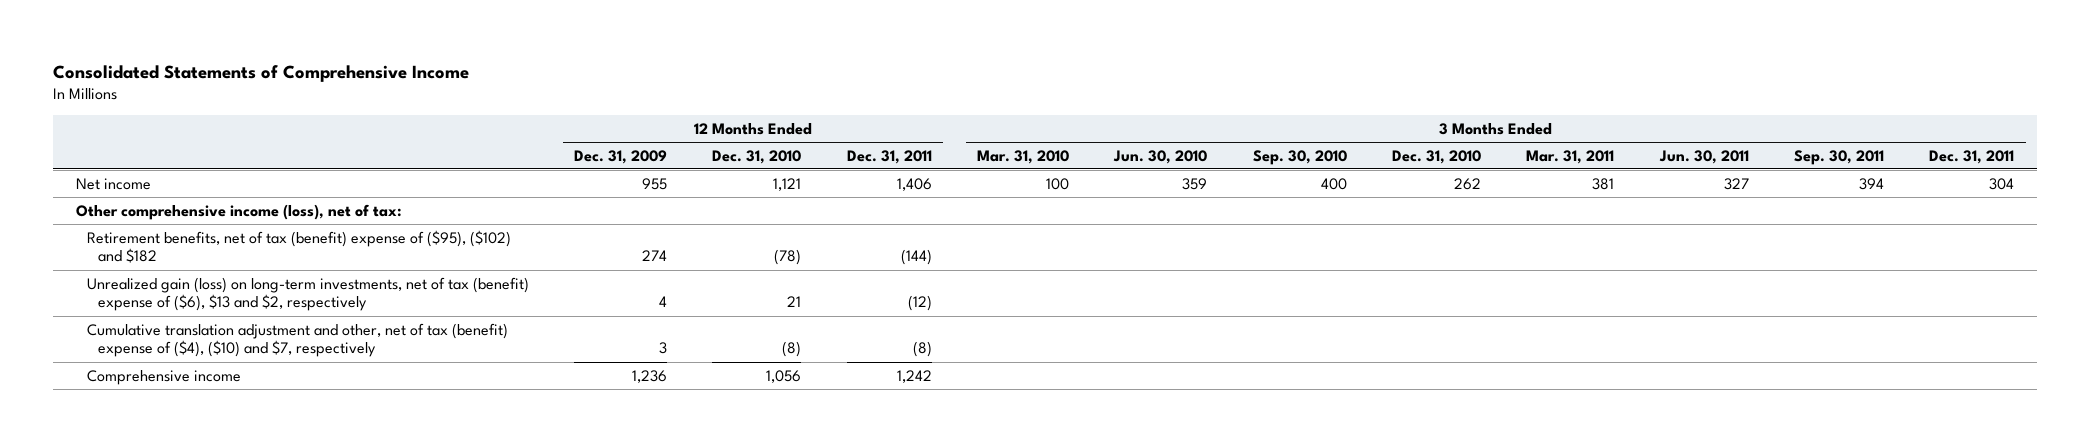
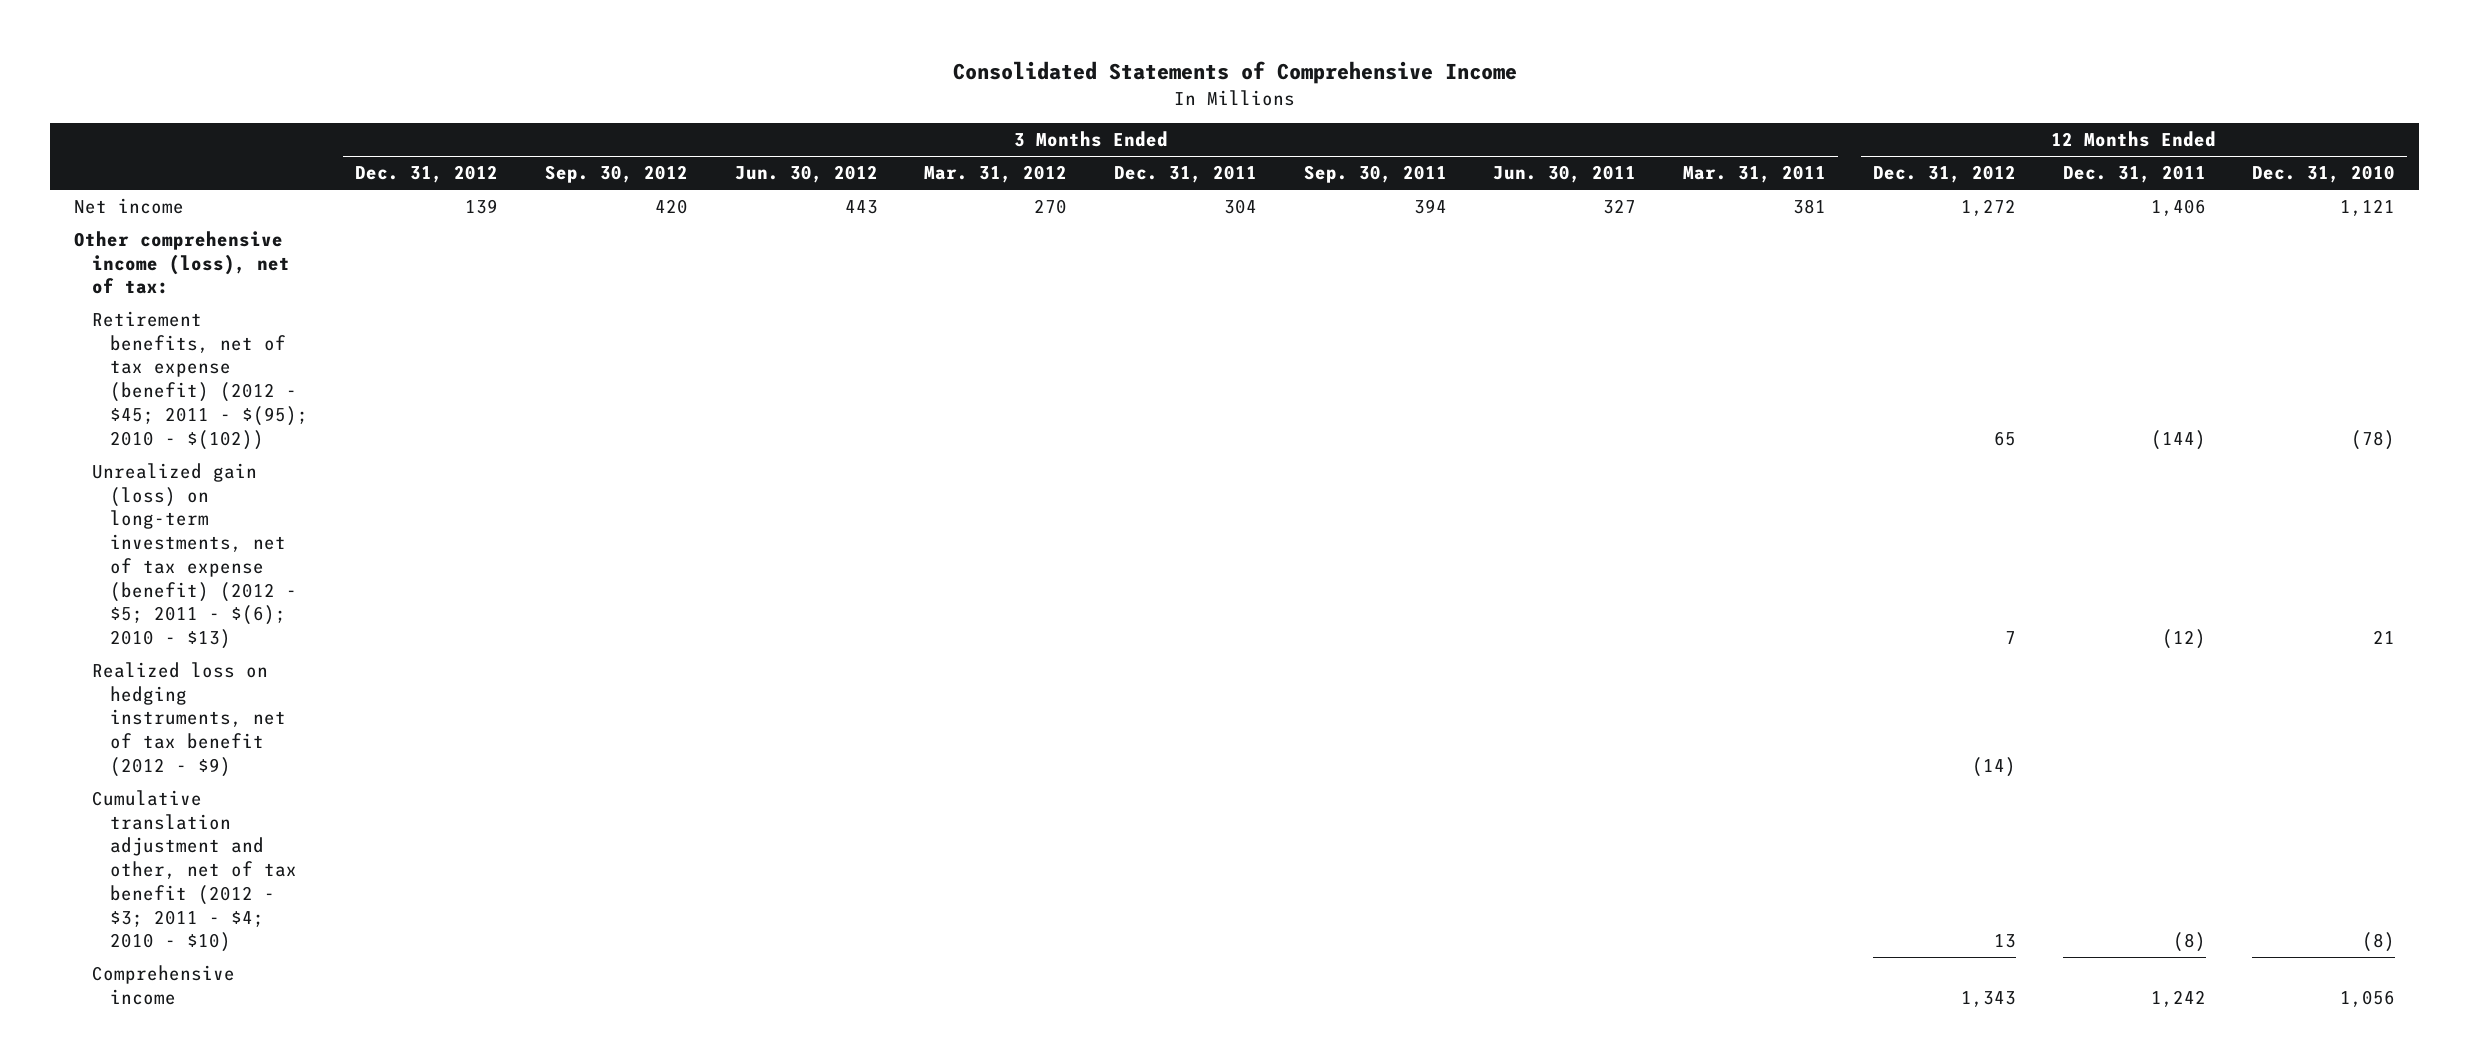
- | 12 Months Ended Dec. 31, 2009 | 12 Months Ended Dec. 31, 2010 | 12 Months Ended Dec. 31, 2011 | 3 Months Ended Mar. 31, 2010 | 3 Months Ended Jun. 30, 2010 | 3 Months Ended Sep. 30, 2010 | 3 Months Ended Dec. 31, 2010 | 3 Months Ended Mar. 31, 2011 | 3 Months Ended Jun. 30, 2011 | 3 Months Ended Sep. 30, 2011 | 3 Months Ended Dec. 31, 2011
+ | 3 Months Ended Dec. 31, 2012 | 3 Months Ended Sep. 30, 2012 | 3 Months Ended Jun. 30, 2012 | 3 Months Ended Mar. 31, 2012 | 3 Months Ended Dec. 31, 2011 | 3 Months Ended Sep. 30, 2011 | 3 Months Ended Jun. 30, 2011 | 3 Months Ended Mar. 31, 2011 | 12 Months Ended Dec. 31, 2012 | 12 Months Ended Dec. 31, 2011 | 12 Months Ended Dec. 31, 2010
- Retirement benefits, net of tax (benefit) expense of ($95), ($102) and $182 | 274 | (78) | (144) | | | | | | | |
- Unrealized gain (loss) on long-term investments, net of tax (benefit) expense of ($6), $13 and $2, respectively | 4 | 21 | (12) | | | | | | | |
- Cumulative translation adjustment and other, net of tax (benefit) expense of ($4), ($10) and $7, respectively | 3 | (8) | (8) | | | | | | | |
+ Retirement benefits, net of tax expense (benefit) (2012 - $45; 2011 - $(95); 2010 - $(102)) | | | | | | | | | 65 | (144) | (78)
+ Unrealized gain (loss) on long-term investments, net of tax expense (benefit) (2012 - $5; 2011 - $(6); 2010 - $13) | | | | | | | | | 7 | (12) | 21
+ Realized loss on hedging instruments, net of tax benefit (2012 - $9) | | | | | | | | | (14) | |
+ Cumulative translation adjustment and other, net of tax benefit (2012 - $3; 2011 - $4; 2010 - $10) | | | | | | | | | 13 | (8) | (8)

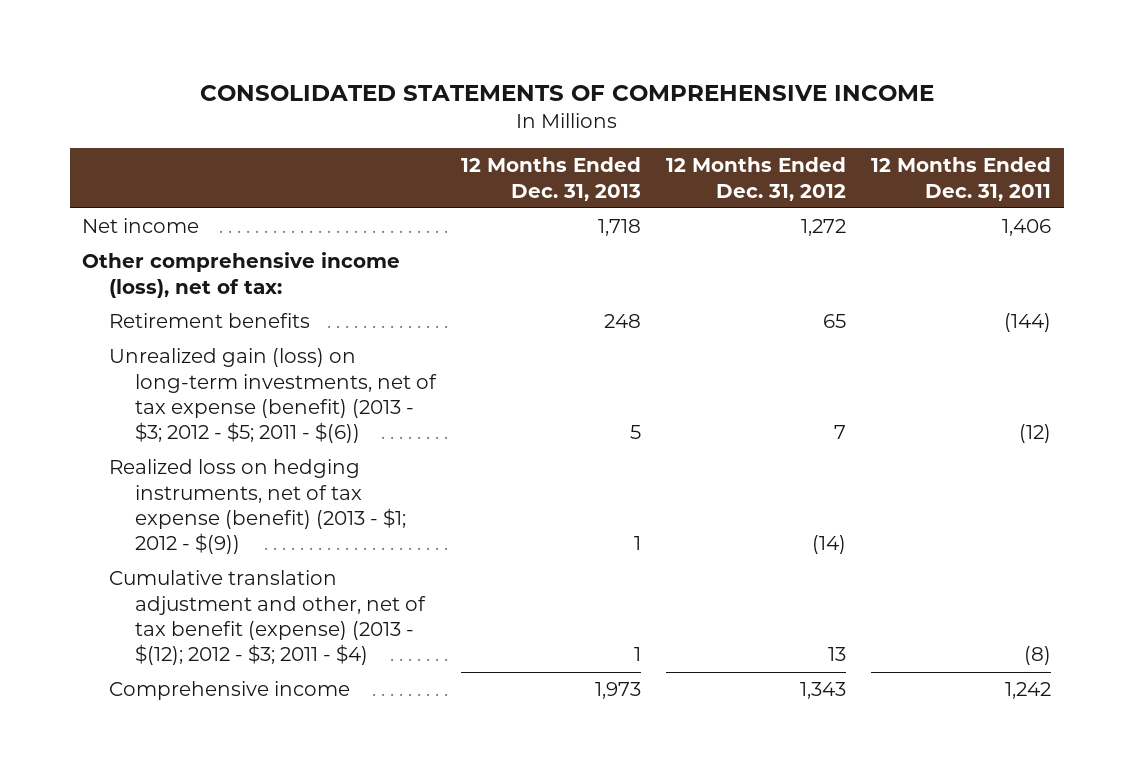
- Consolidated Statements of Comprehensive Income
+ CONSOLIDATED STATEMENTS OF COMPREHENSIVE INCOME
- | 3 Months Ended Dec. 31, 2012 | 3 Months Ended Sep. 30, 2012 | 3 Months Ended Jun. 30, 2012 | 3 Months Ended Mar. 31, 2012 | 3 Months Ended Dec. 31, 2011 | 3 Months Ended Sep. 30, 2011 | 3 Months Ended Jun. 30, 2011 | 3 Months Ended Mar. 31, 2011 | 12 Months Ended Dec. 31, 2012 | 12 Months Ended Dec. 31, 2011 | 12 Months Ended Dec. 31, 2010
+ | 12 Months Ended Dec. 31, 2013 | 12 Months Ended Dec. 31, 2012 | 12 Months Ended Dec. 31, 2011
- Retirement benefits, net of tax expense (benefit) (2012 - $45; 2011 - $(95); 2010 - $(102)) | | | | | | | | | 65 | (144) | (78)
- Unrealized gain (loss) on long-term investments, net of tax expense (benefit) (2012 - $5; 2011 - $(6); 2010 - $13) | | | | | | | | | 7 | (12) | 21
- Realized loss on hedging instruments, net of tax benefit (2012 - $9) | | | | | | | | | (14) | |
- Cumulative translation adjustment and other, net of tax benefit (2012 - $3; 2011 - $4; 2010 - $10) | | | | | | | | | 13 | (8) | (8)
+ Retirement benefits | 248 | 65 | (144)
+ Unrealized gain (loss) on long-term investments, net of tax expense (benefit) (2013 - $3; 2012 - $5; 2011 - $(6)) | 5 | 7 | (12)
+ Realized loss on hedging instruments, net of tax expense (benefit) (2013 - $1; 2012 - $(9)) | 1 | (14) |
+ Cumulative translation adjustment and other, net of tax benefit (expense) (2013 - $(12); 2012 - $3; 2011 - $4) | 1 | 13 | (8)

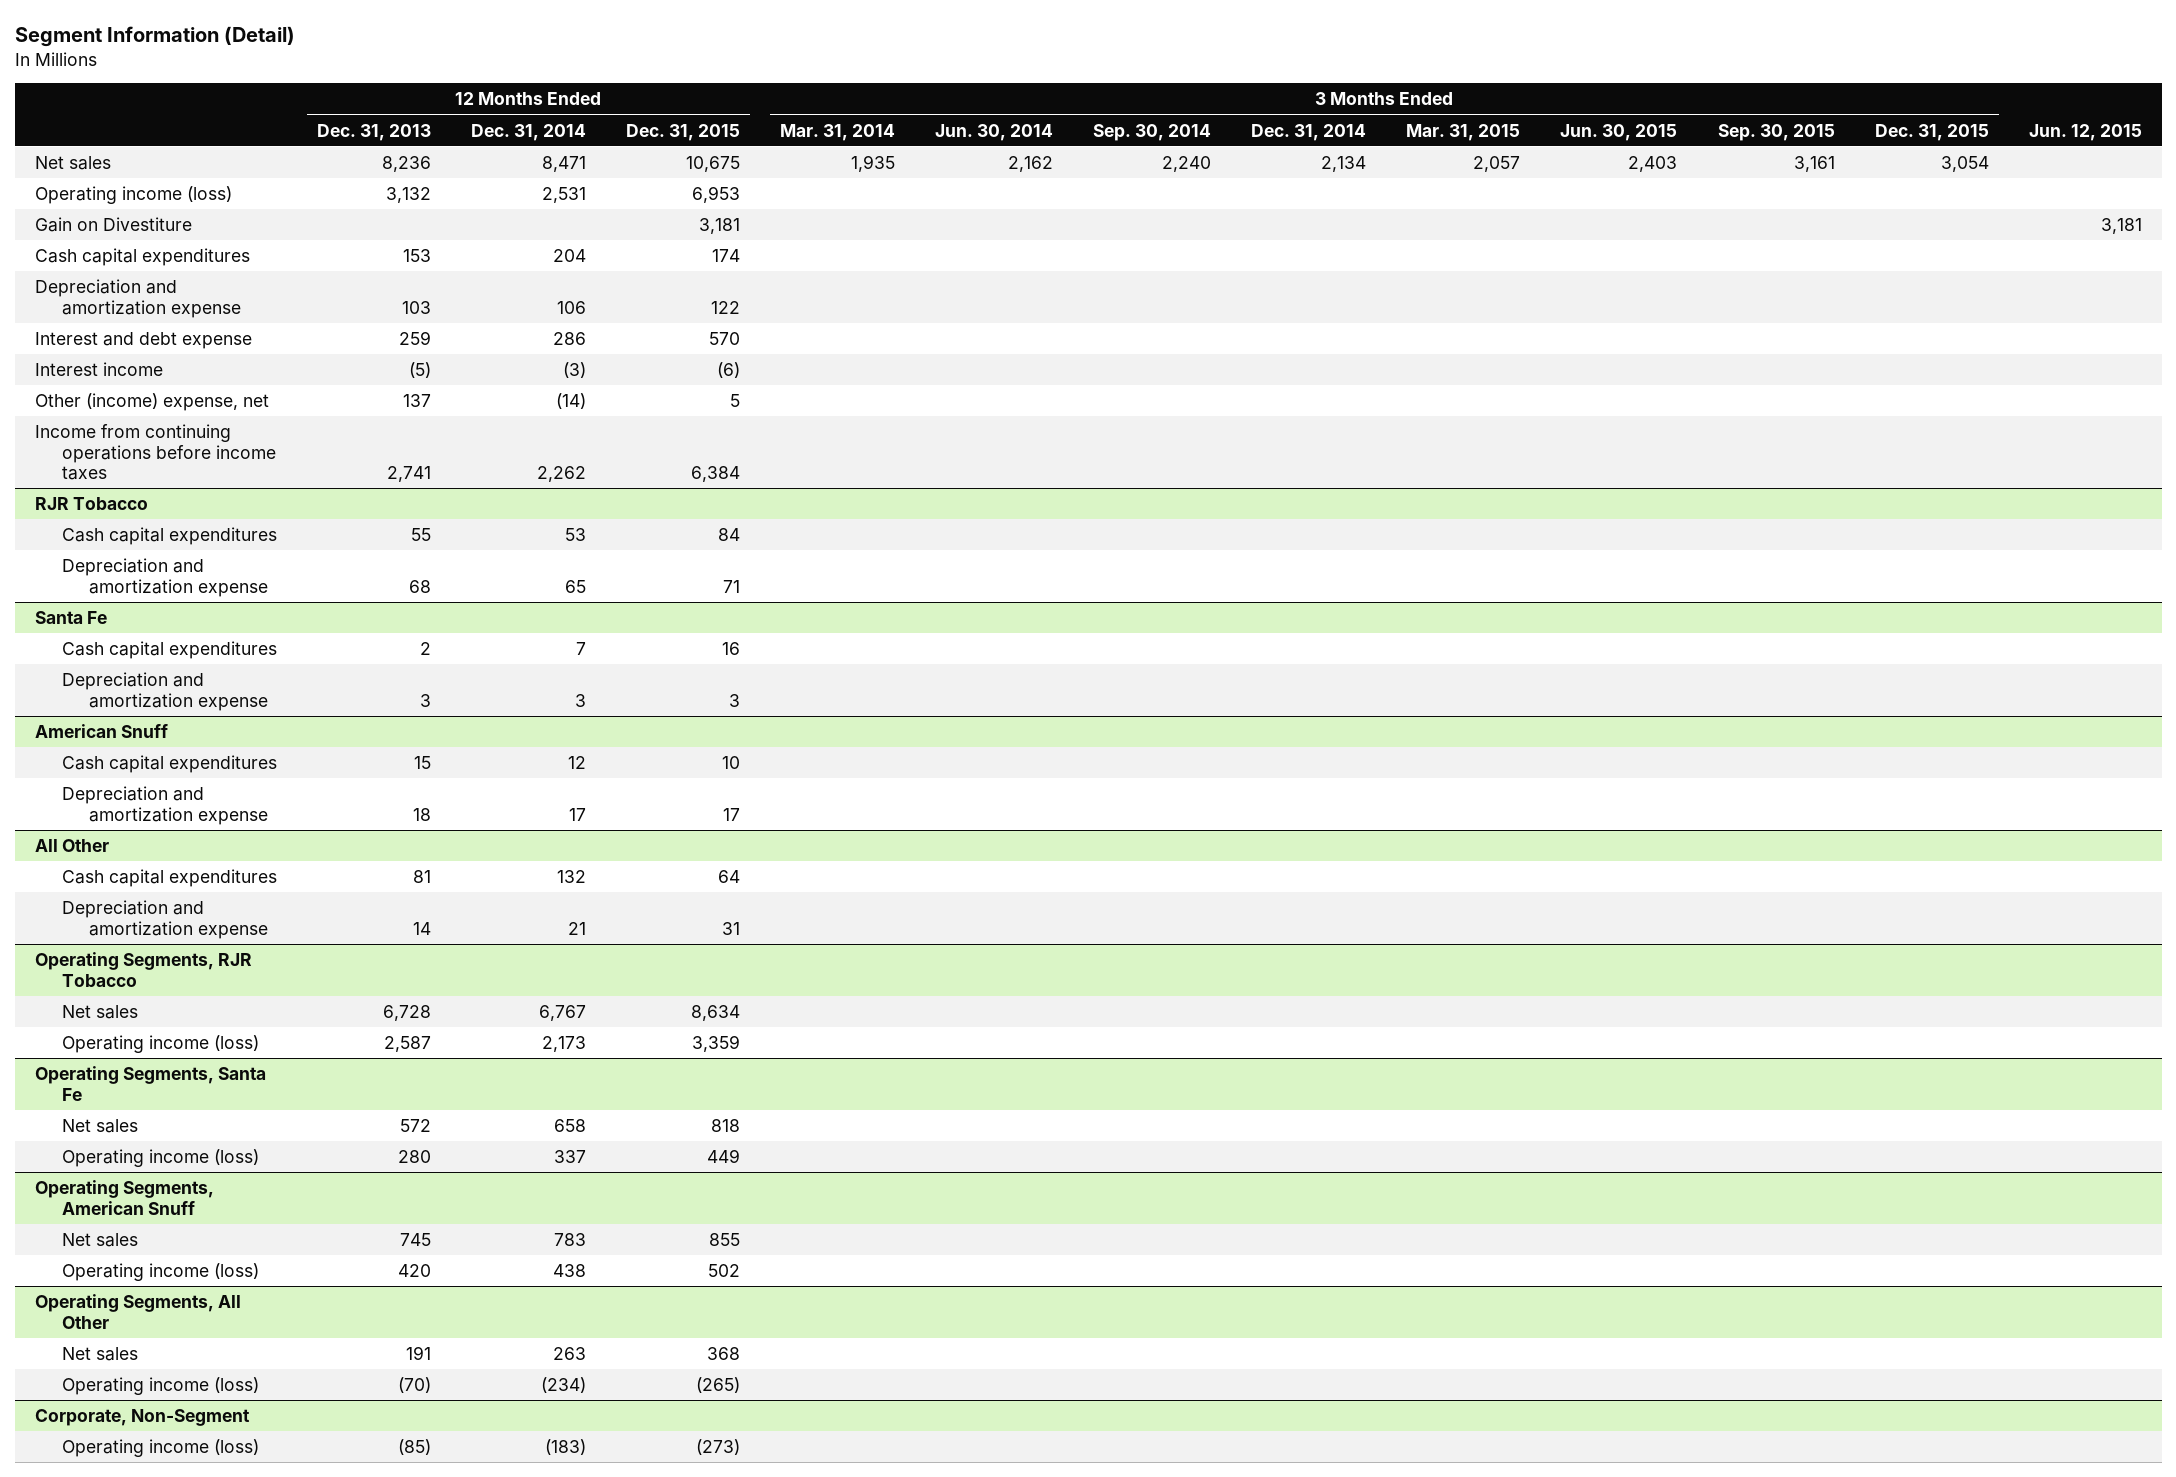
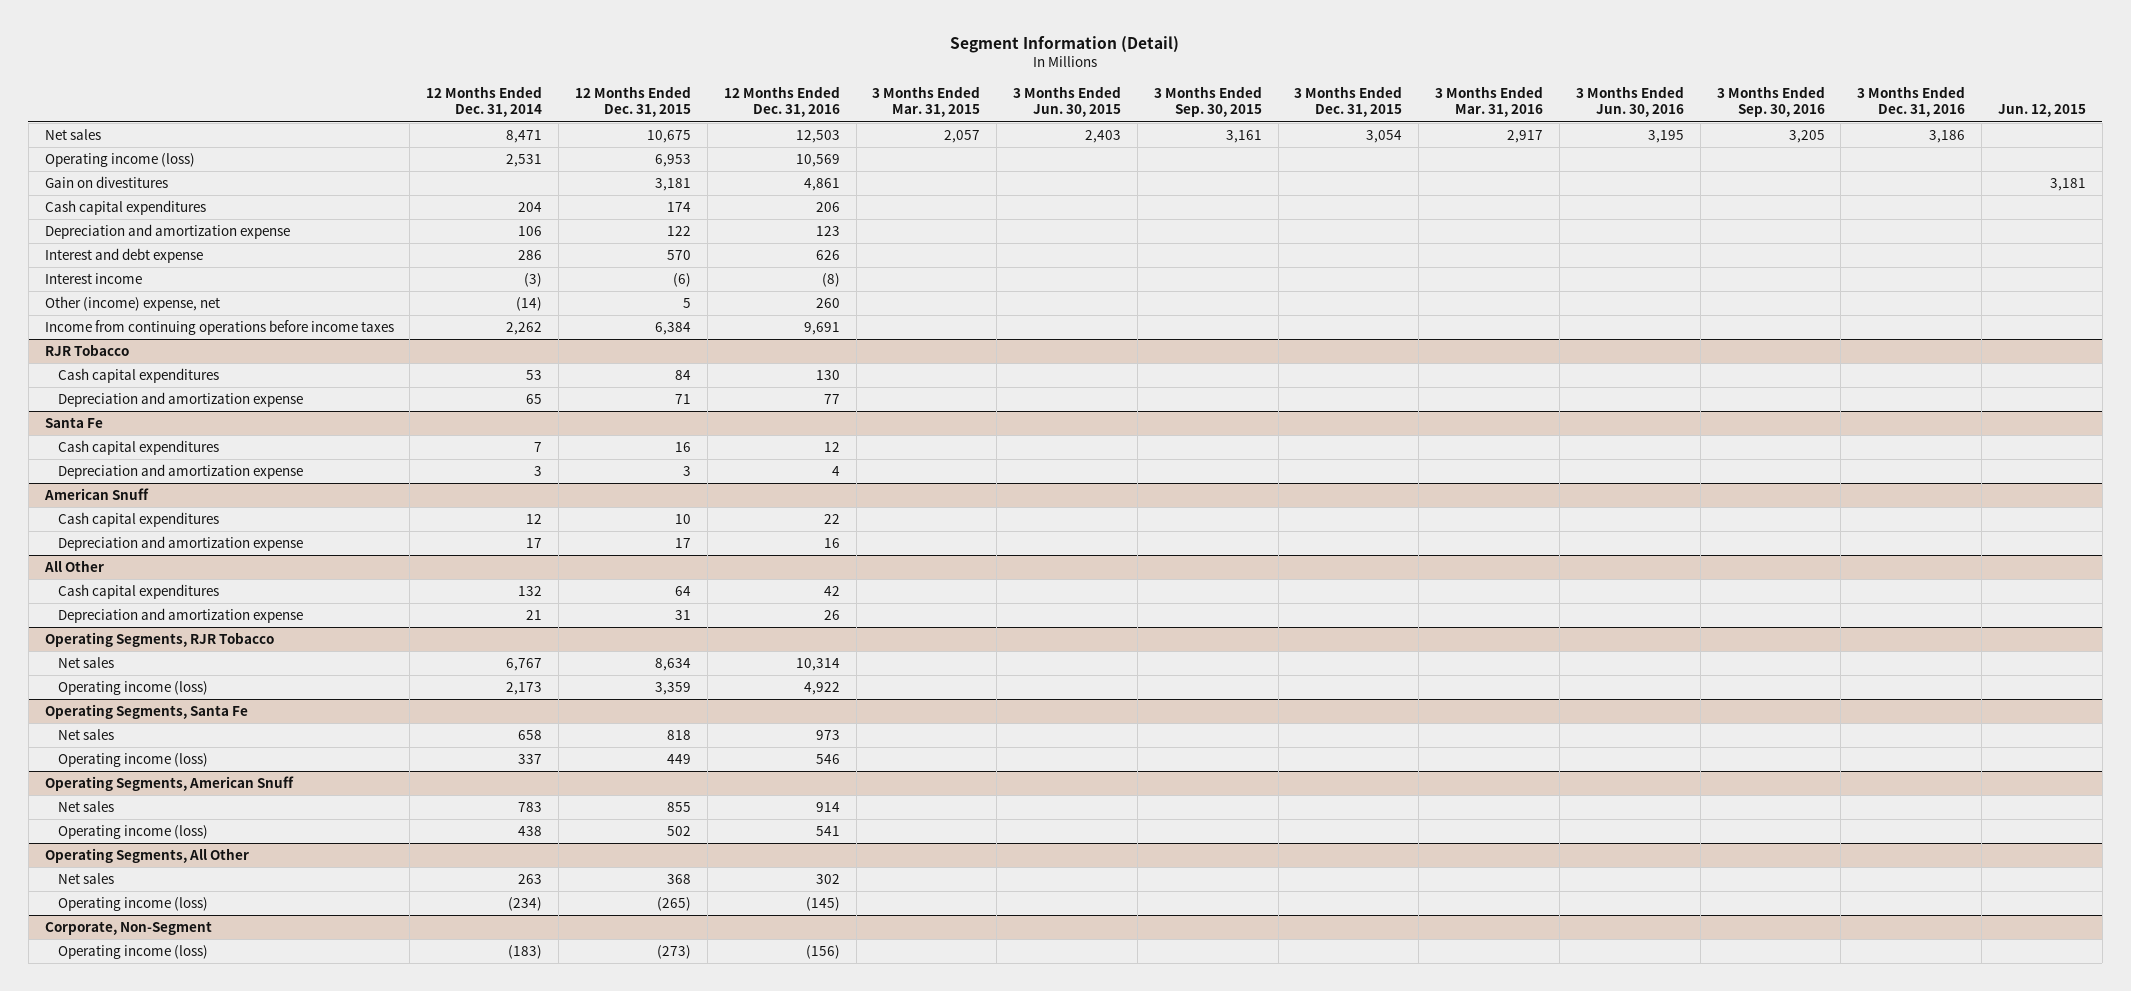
- | 12 Months Ended Dec. 31, 2013 | 12 Months Ended Dec. 31, 2014 | 12 Months Ended Dec. 31, 2015 | 3 Months Ended Mar. 31, 2014 | 3 Months Ended Jun. 30, 2014 | 3 Months Ended Sep. 30, 2014 | 3 Months Ended Dec. 31, 2014 | 3 Months Ended Mar. 31, 2015 | 3 Months Ended Jun. 30, 2015 | 3 Months Ended Sep. 30, 2015 | 3 Months Ended Dec. 31, 2015 | Jun. 12, 2015
+ | 12 Months Ended Dec. 31, 2014 | 12 Months Ended Dec. 31, 2015 | 12 Months Ended Dec. 31, 2016 | 3 Months Ended Mar. 31, 2015 | 3 Months Ended Jun. 30, 2015 | 3 Months Ended Sep. 30, 2015 | 3 Months Ended Dec. 31, 2015 | 3 Months Ended Mar. 31, 2016 | 3 Months Ended Jun. 30, 2016 | 3 Months Ended Sep. 30, 2016 | 3 Months Ended Dec. 31, 2016 | Jun. 12, 2015
- Gain on Divestiture | | | 3,181 | | | | | | | | | 3,181
+ Gain on divestitures | | 3,181 | 4,861 | | | | | | | | | 3,181

